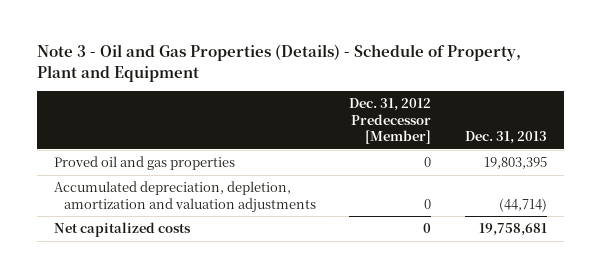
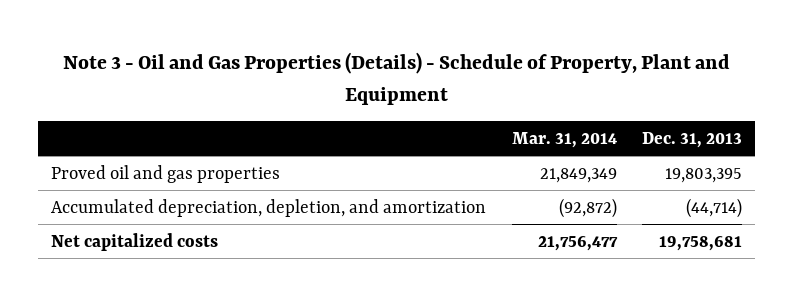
- | Dec. 31, 2012 Predecessor [Member] | Dec. 31, 2013
+ | Mar. 31, 2014 | Dec. 31, 2013
- Accumulated depreciation, depletion, amortization and valuation adjustments | 0 | (44,714)
+ Accumulated depreciation, depletion, and amortization | (92,872) | (44,714)

